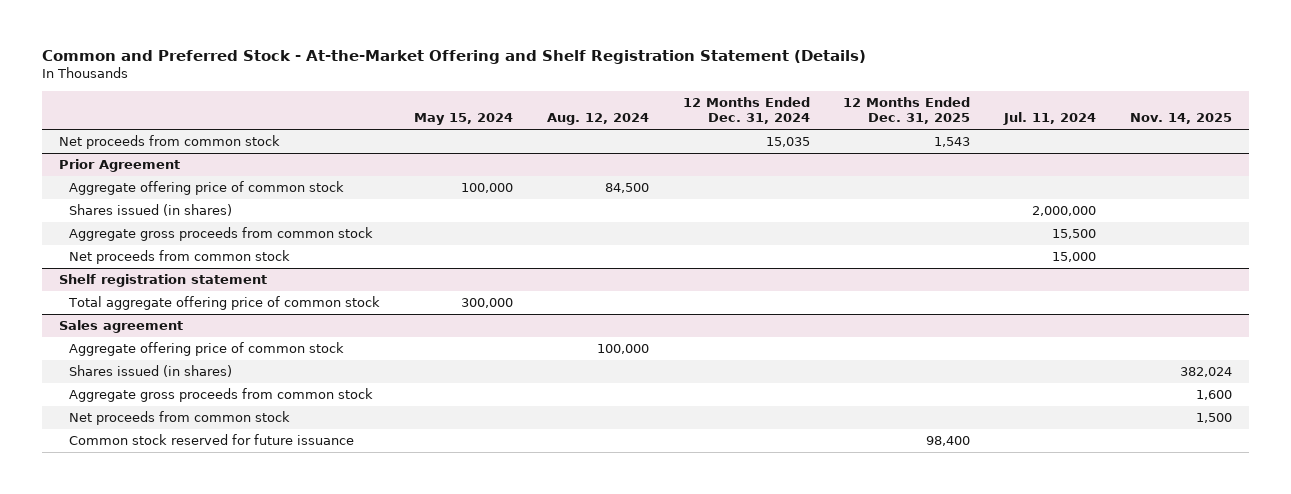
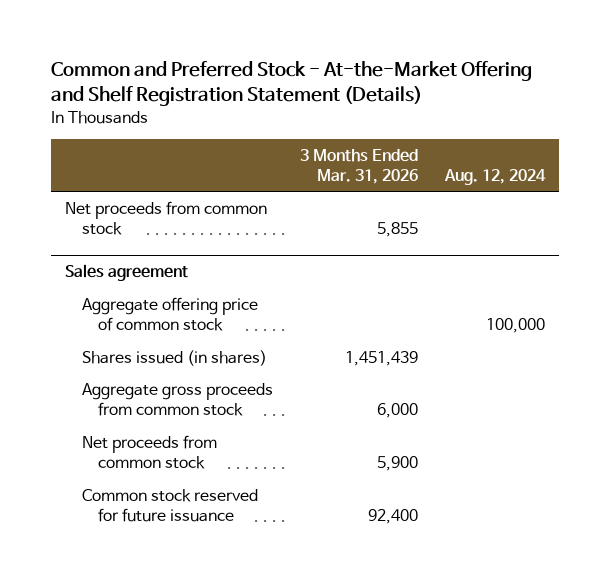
- | May 15, 2024 | Aug. 12, 2024 | 12 Months Ended Dec. 31, 2024 | 12 Months Ended Dec. 31, 2025 | Jul. 11, 2024 | Nov. 14, 2025
+ | 3 Months Ended Mar. 31, 2026 | Aug. 12, 2024
- Prior Agreement
- Aggregate offering price of common stock | 100,000 | 84,500 | | | |
- Shares issued (in shares) | | | | | 2,000,000 |
- Aggregate gross proceeds from common stock | | | | | 15,500 |
- Net proceeds from common stock | | | | | 15,000 |
- Shelf registration statement
- Total aggregate offering price of common stock | 300,000 | | | | |

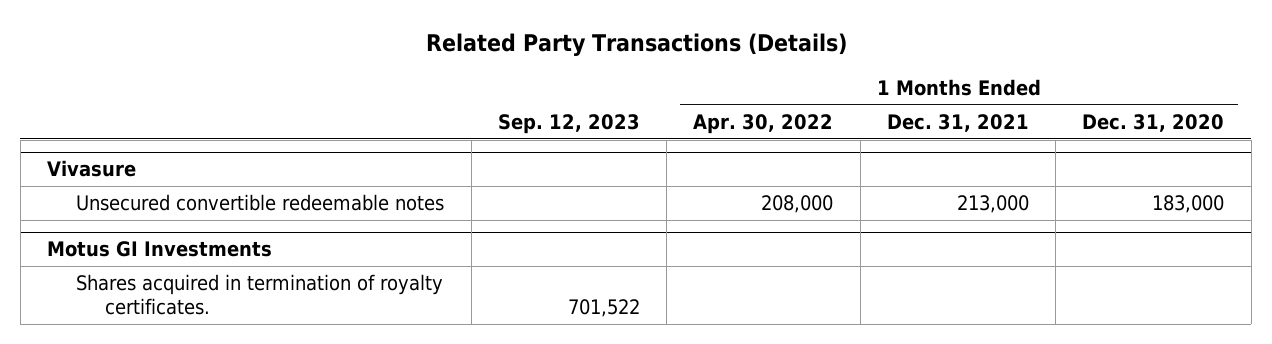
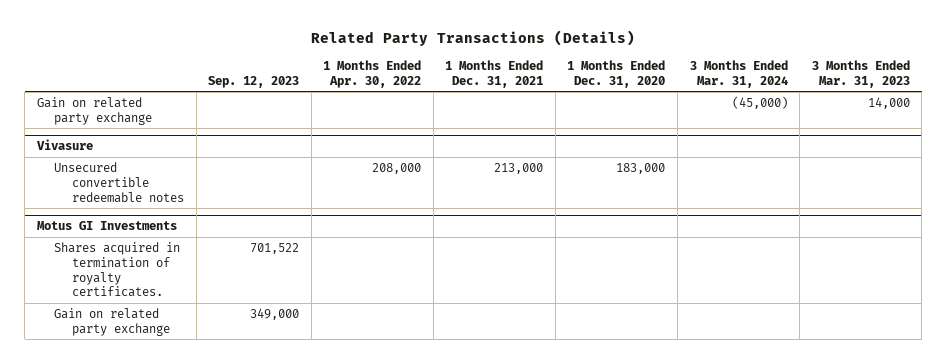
- | Sep. 12, 2023 | 1 Months Ended Apr. 30, 2022 | 1 Months Ended Dec. 31, 2021 | 1 Months Ended Dec. 31, 2020
+ | Sep. 12, 2023 | 1 Months Ended Apr. 30, 2022 | 1 Months Ended Dec. 31, 2021 | 1 Months Ended Dec. 31, 2020 | 3 Months Ended Mar. 31, 2024 | 3 Months Ended Mar. 31, 2023
+ Gain on related party exchange | | | | | (45,000) | 14,000
@ Motus GI Investments
+ Gain on related party exchange | 349,000 | | | | |

